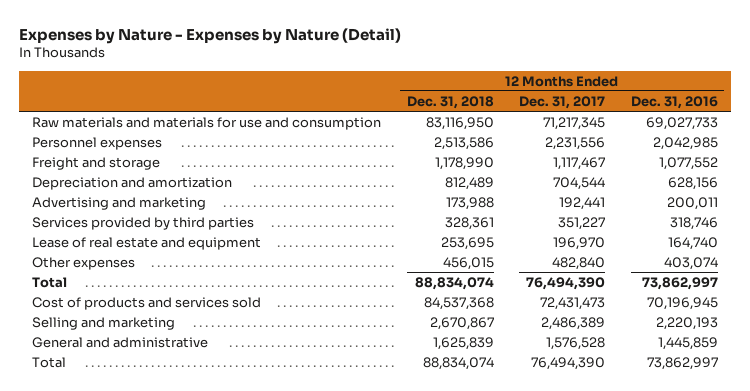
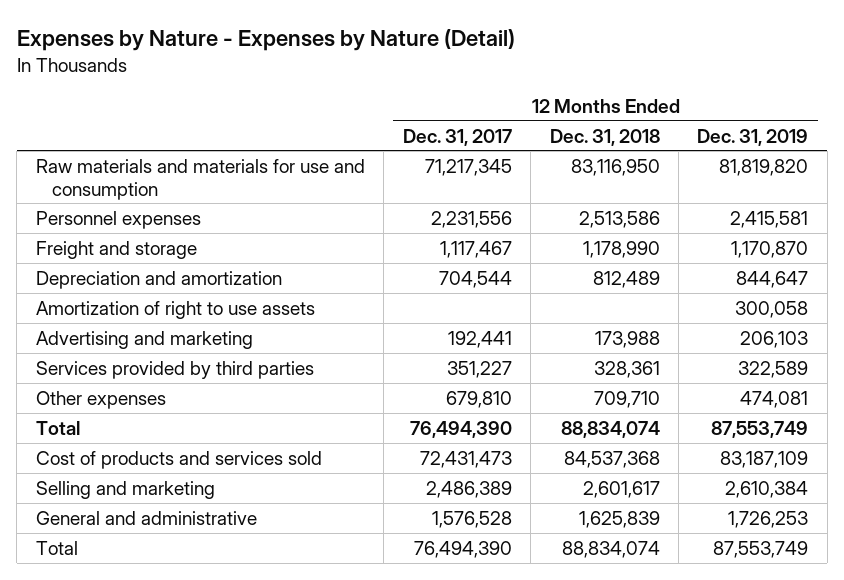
- | 12 Months Ended Dec. 31, 2018 | 12 Months Ended Dec. 31, 2017 | 12 Months Ended Dec. 31, 2016
+ | 12 Months Ended Dec. 31, 2017 | 12 Months Ended Dec. 31, 2018 | 12 Months Ended Dec. 31, 2019
+ Amortization of right to use assets | | | 300,058
- Lease of real estate and equipment | 253,695 | 196,970 | 164,740
- Other expenses | 456,015 | 482,840 | 403,074
+ Other expenses | 679,810 | 709,710 | 474,081
- Selling and marketing | 2,670,867 | 2,486,389 | 2,220,193
+ Selling and marketing | 2,486,389 | 2,601,617 | 2,610,384

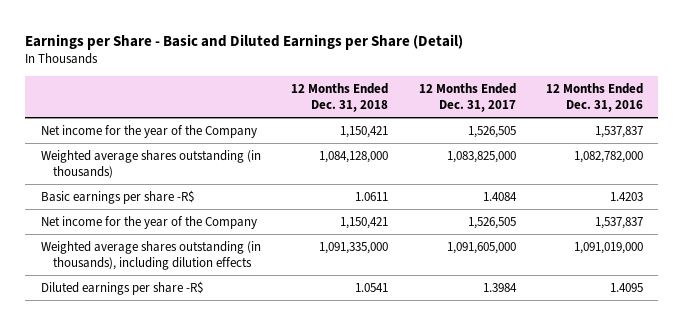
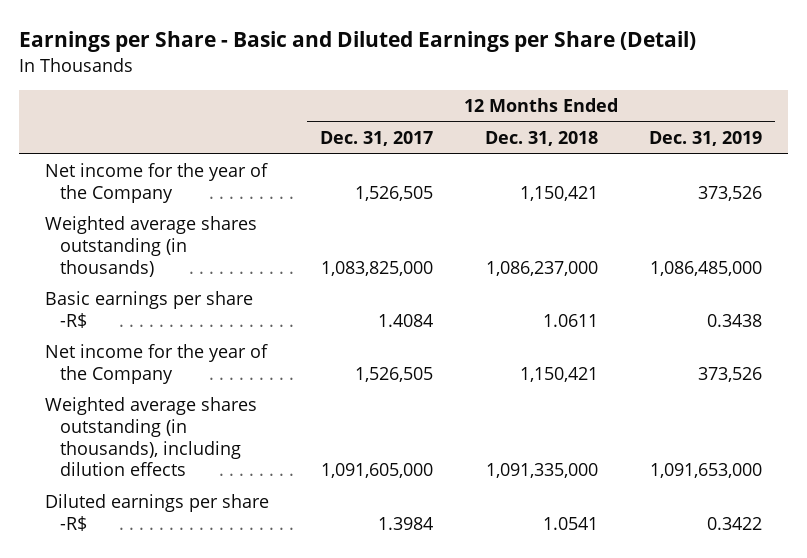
- | 12 Months Ended Dec. 31, 2018 | 12 Months Ended Dec. 31, 2017 | 12 Months Ended Dec. 31, 2016
+ | 12 Months Ended Dec. 31, 2017 | 12 Months Ended Dec. 31, 2018 | 12 Months Ended Dec. 31, 2019
- Weighted average shares outstanding (in thousands) | 1,084,128,000 | 1,083,825,000 | 1,082,782,000
+ Weighted average shares outstanding (in thousands) | 1,083,825,000 | 1,086,237,000 | 1,086,485,000

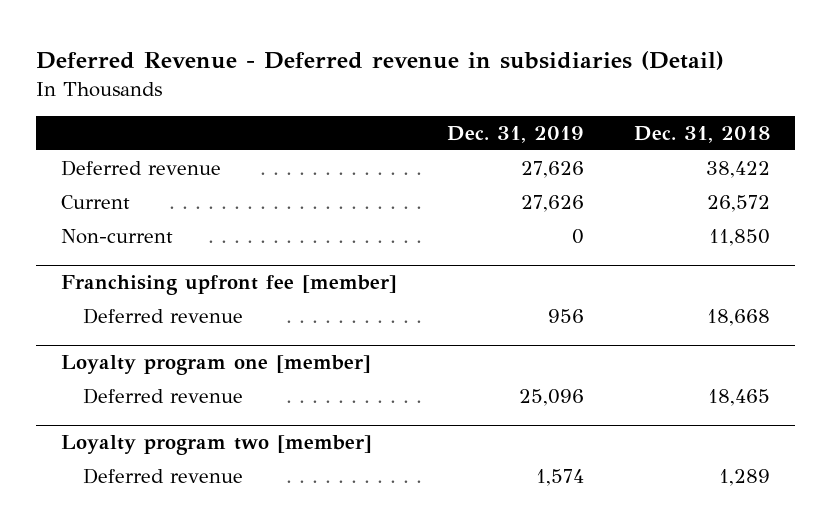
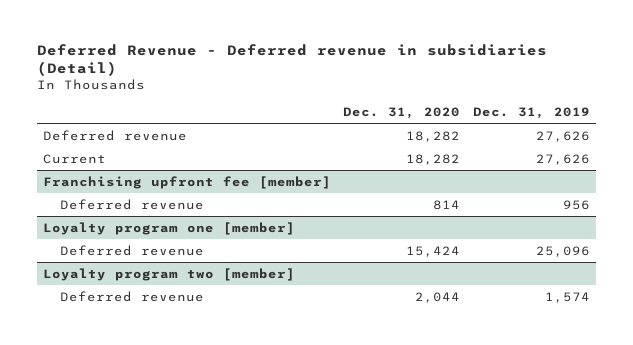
- | Dec. 31, 2019 | Dec. 31, 2018
+ | Dec. 31, 2020 | Dec. 31, 2019
- Non-current | 0 | 11,850

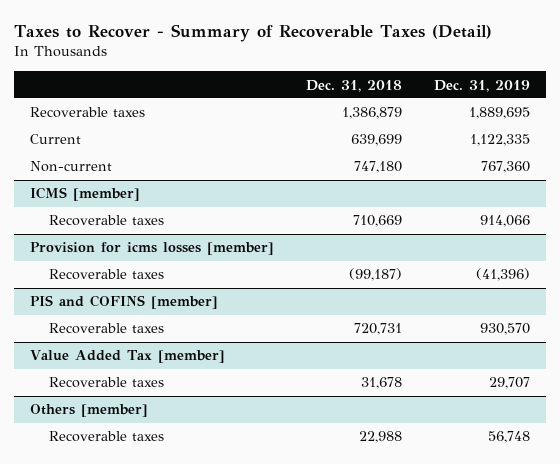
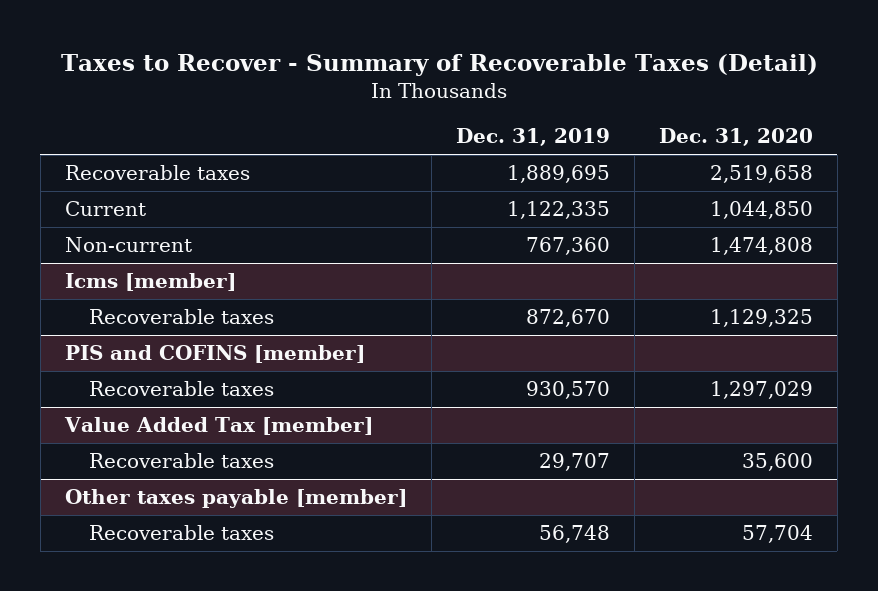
- | Dec. 31, 2018 | Dec. 31, 2019
+ | Dec. 31, 2019 | Dec. 31, 2020
- ICMS [member]
- Recoverable taxes | 710,669 | 914,066
- Provision for icms losses [member]
- Recoverable taxes | (99,187) | (41,396)
+ Icms [member]
+ Recoverable taxes | 872,670 | 1,129,325
- Others [member]
+ Other taxes payable [member]

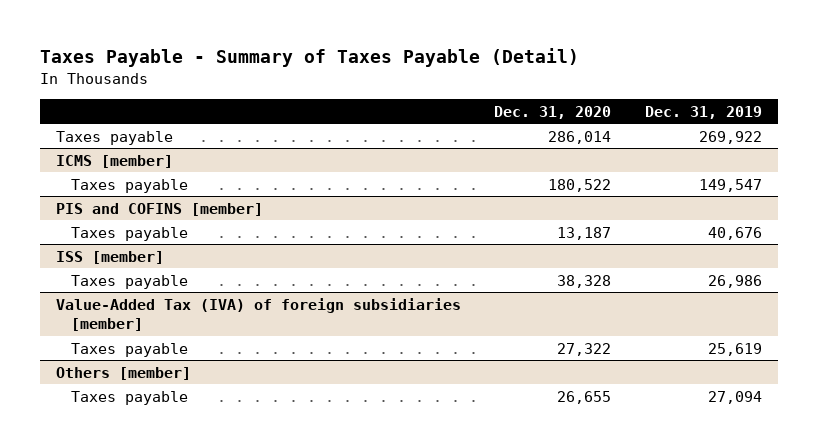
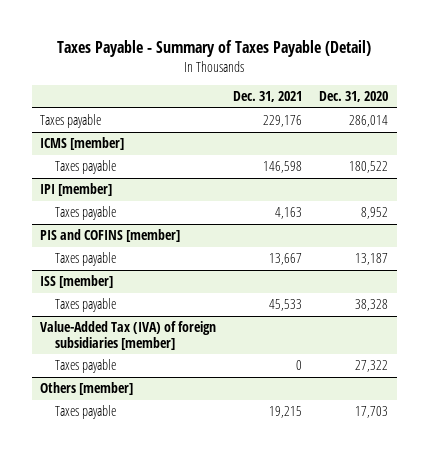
- | Dec. 31, 2020 | Dec. 31, 2019
+ | Dec. 31, 2021 | Dec. 31, 2020
+ IPI [member]
+ Taxes payable | 4,163 | 8,952
@ Others [member]
- Taxes payable | 26,655 | 27,094
+ Taxes payable | 19,215 | 17,703

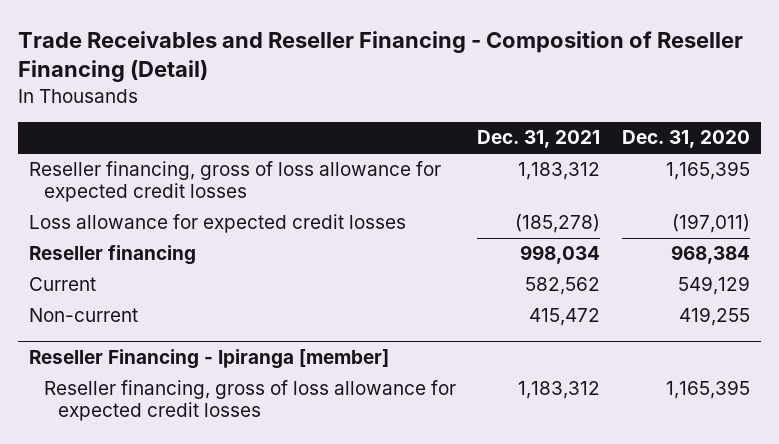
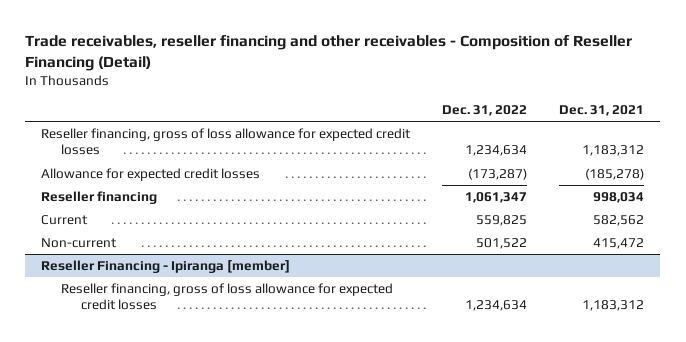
- Trade Receivables and Reseller Financing - Composition of Reseller Financing (Detail)
+ Trade receivables, reseller financing and other receivables - Composition of Reseller Financing (Detail)
- | Dec. 31, 2021 | Dec. 31, 2020
+ | Dec. 31, 2022 | Dec. 31, 2021
- Loss allowance for expected credit losses | (185,278) | (197,011)
+ Allowance for expected credit losses | (173,287) | (185,278)

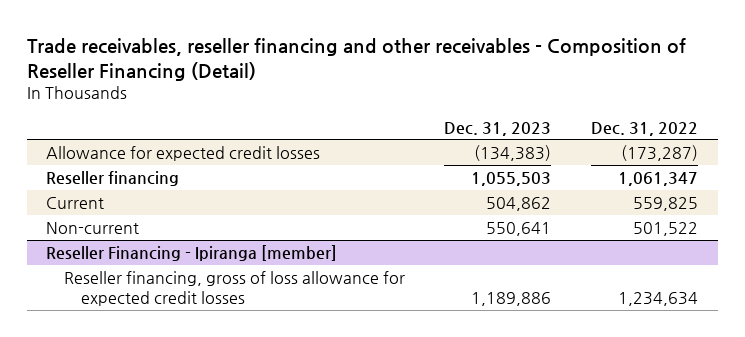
- | Dec. 31, 2022 | Dec. 31, 2021
+ | Dec. 31, 2023 | Dec. 31, 2022
- Reseller financing, gross of loss allowance for expected credit losses | 1,234,634 | 1,183,312

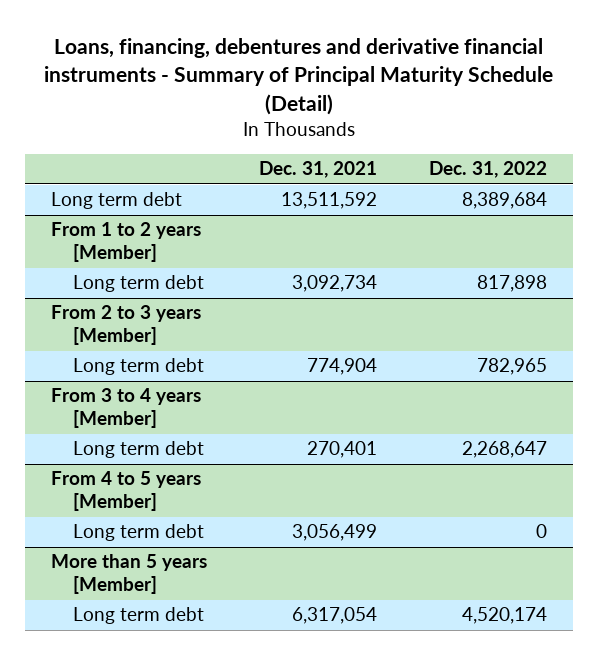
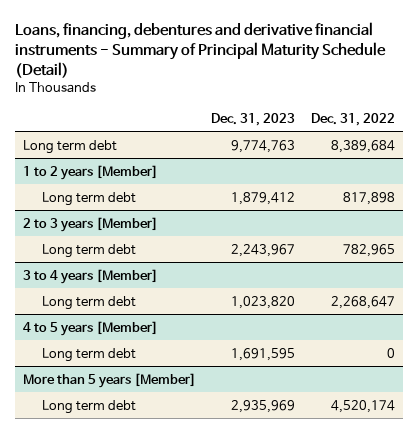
- | Dec. 31, 2021 | Dec. 31, 2022
+ | Dec. 31, 2023 | Dec. 31, 2022
- From 1 to 2 years [Member]
+ 1 to 2 years [Member]
- From 2 to 3 years [Member]
+ 2 to 3 years [Member]
- From 3 to 4 years [Member]
+ 3 to 4 years [Member]
- From 4 to 5 years [Member]
+ 4 to 5 years [Member]

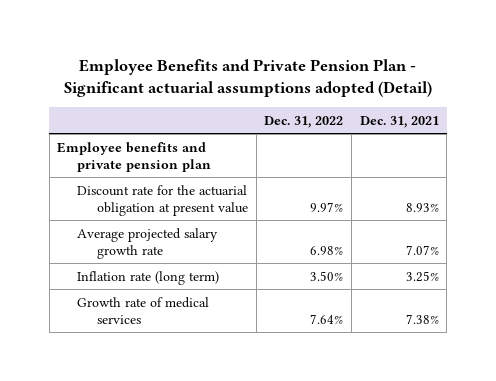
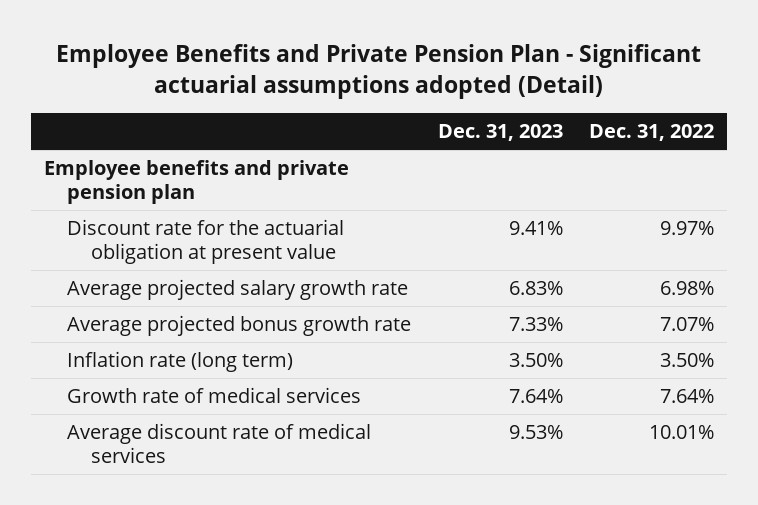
- | Dec. 31, 2022 | Dec. 31, 2021
+ | Dec. 31, 2023 | Dec. 31, 2022
+ Average projected bonus growth rate | 7.33% | 7.07%
+ Average discount rate of medical services | 9.53% | 10.01%

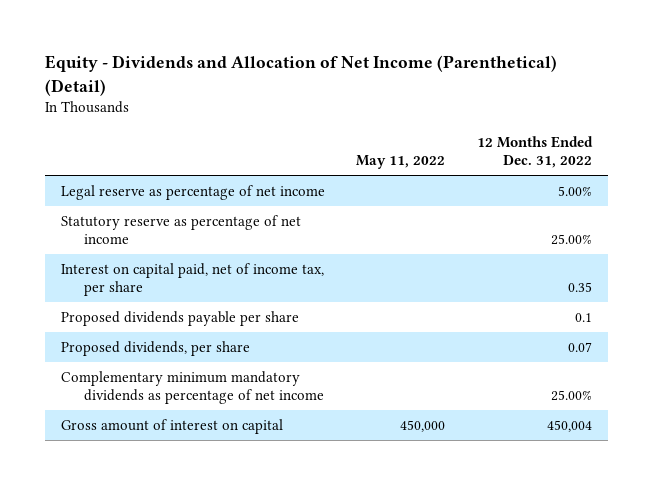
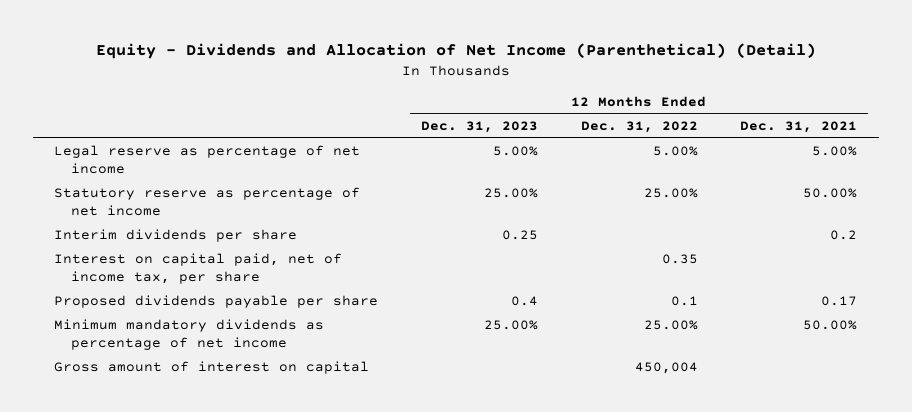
- | May 11, 2022 | 12 Months Ended Dec. 31, 2022
+ | 12 Months Ended Dec. 31, 2023 | 12 Months Ended Dec. 31, 2022 | 12 Months Ended Dec. 31, 2021
+ Interim dividends per share | 0.25 | | 0.2
- Proposed dividends, per share | | 0.07
- Complementary minimum mandatory dividends as percentage of net income | | 25.00%
+ Minimum mandatory dividends as percentage of net income | 25.00% | 25.00% | 50.00%

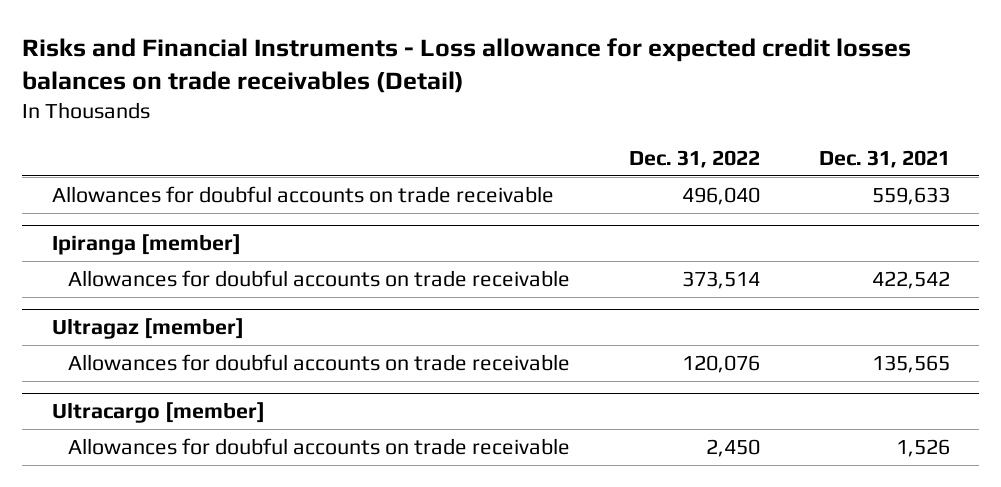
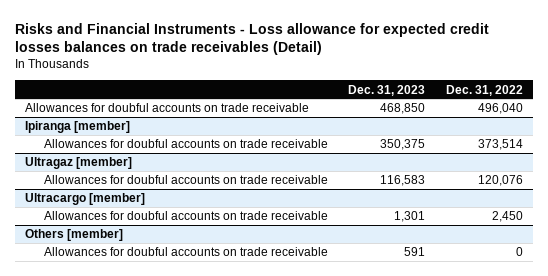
- | Dec. 31, 2022 | Dec. 31, 2021
+ | Dec. 31, 2023 | Dec. 31, 2022
+ Others [member]
+ Allowances for doubful accounts on trade receivable | 591 | 0

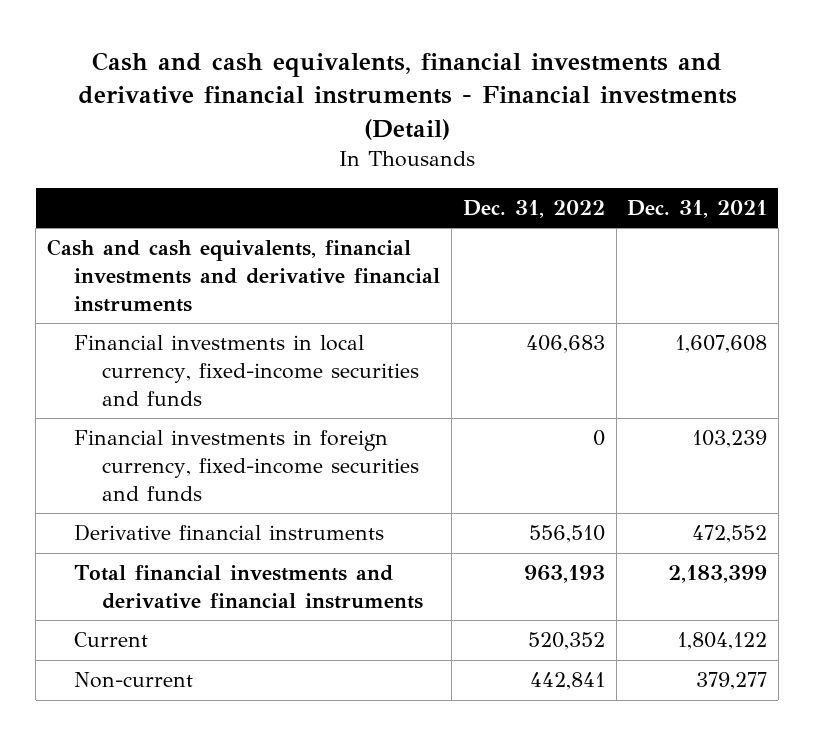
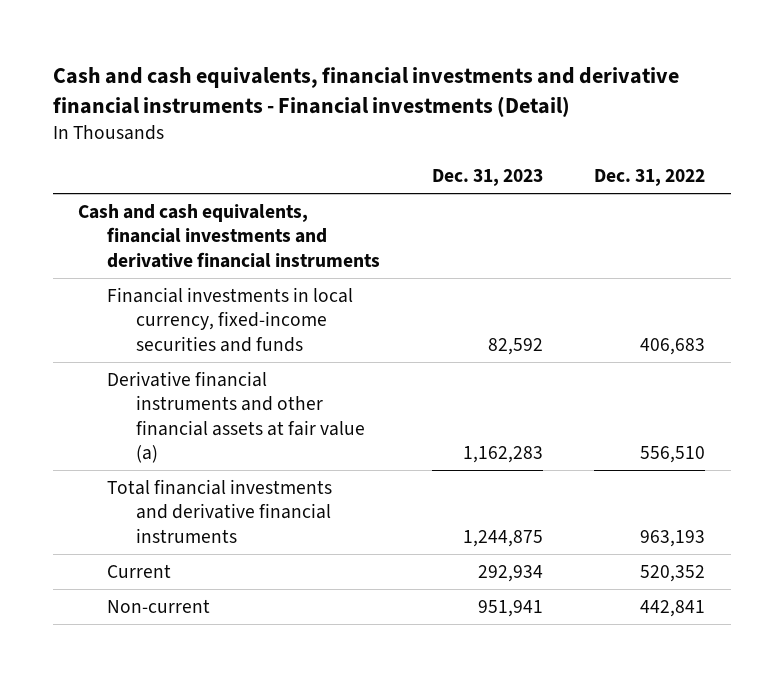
- | Dec. 31, 2022 | Dec. 31, 2021
+ | Dec. 31, 2023 | Dec. 31, 2022
- Financial investments in foreign currency, fixed-income securities and funds | 0 | 103,239
- Derivative financial instruments | 556,510 | 472,552
+ Derivative financial instruments and other financial assets at fair value (a) | 1,162,283 | 556,510

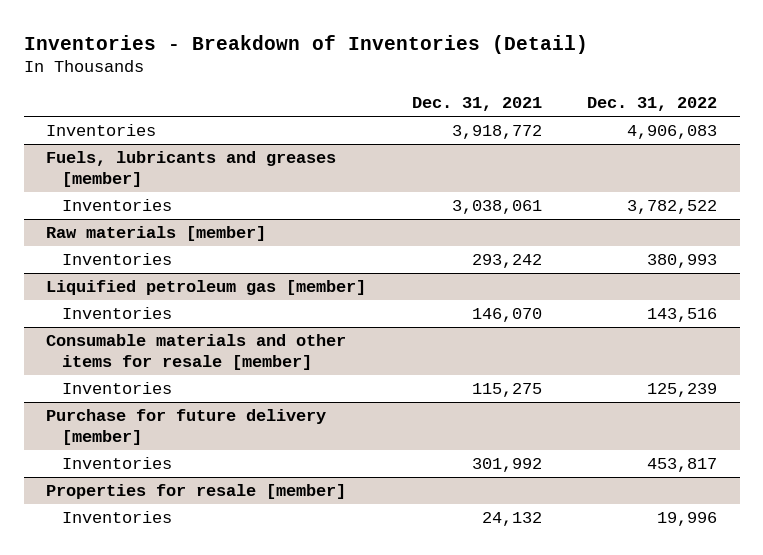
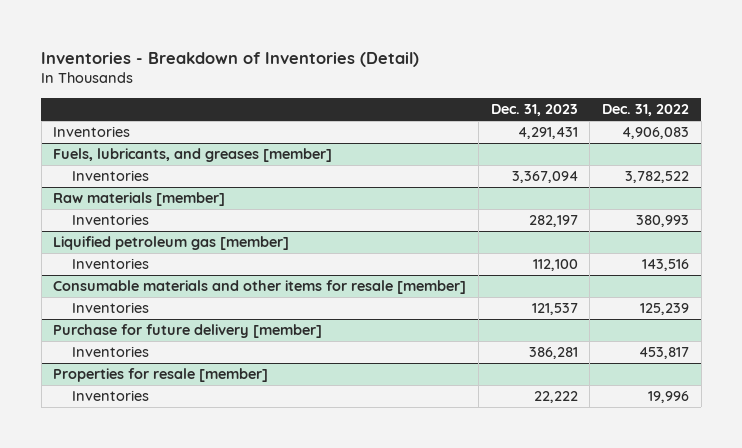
- | Dec. 31, 2021 | Dec. 31, 2022
+ | Dec. 31, 2023 | Dec. 31, 2022
- Fuels, lubricants and greases [member]
+ Fuels, lubricants, and greases [member]

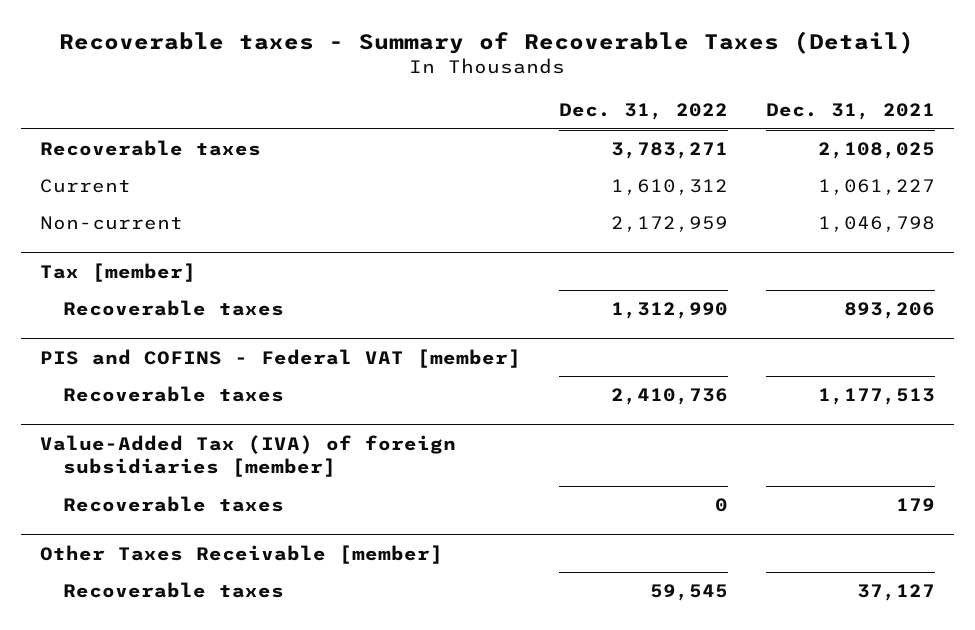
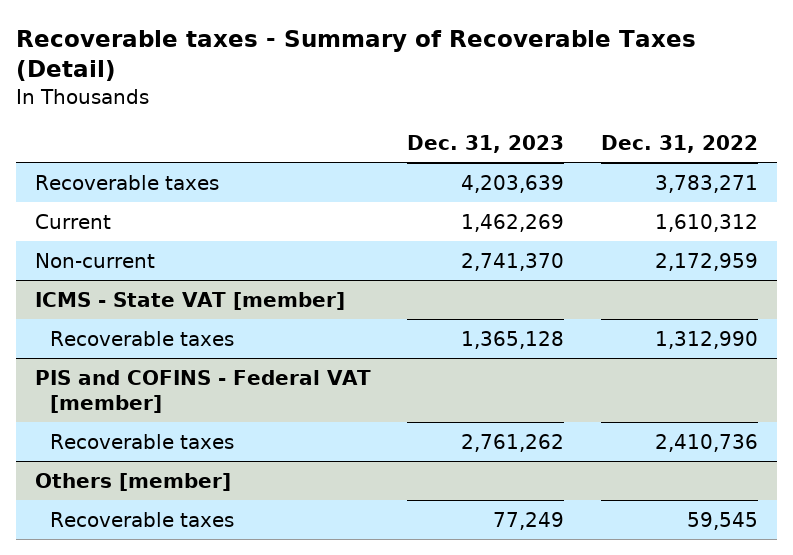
- | Dec. 31, 2022 | Dec. 31, 2021
+ | Dec. 31, 2023 | Dec. 31, 2022
- Tax [member]
+ ICMS - State VAT [member]
- Value-Added Tax (IVA) of foreign subsidiaries [member]
- Recoverable taxes | 0 | 179
- Other Taxes Receivable [member]
+ Others [member]

